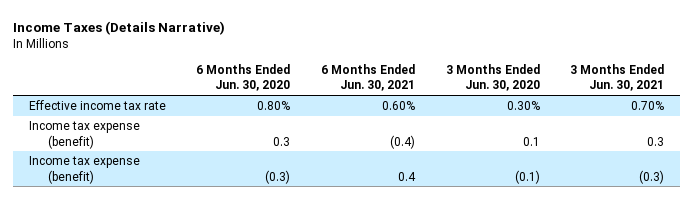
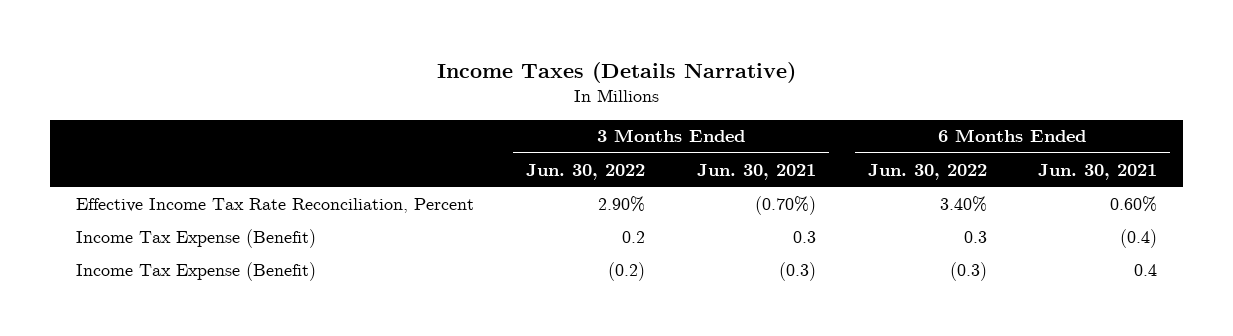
- | 6 Months Ended Jun. 30, 2020 | 6 Months Ended Jun. 30, 2021 | 3 Months Ended Jun. 30, 2020 | 3 Months Ended Jun. 30, 2021
+ | 3 Months Ended Jun. 30, 2022 | 3 Months Ended Jun. 30, 2021 | 6 Months Ended Jun. 30, 2022 | 6 Months Ended Jun. 30, 2021
- Effective income tax rate | 0.80% | 0.60% | 0.30% | 0.70%
- Income tax expense (benefit) | 0.3 | (0.4) | 0.1 | 0.3
- Income tax expense (benefit) | (0.3) | 0.4 | (0.1) | (0.3)
+ Effective Income Tax Rate Reconciliation, Percent | 2.90% | (0.70%) | 3.40% | 0.60%
+ Income Tax Expense (Benefit) | 0.2 | 0.3 | 0.3 | (0.4)
+ Income Tax Expense (Benefit) | (0.2) | (0.3) | (0.3) | 0.4

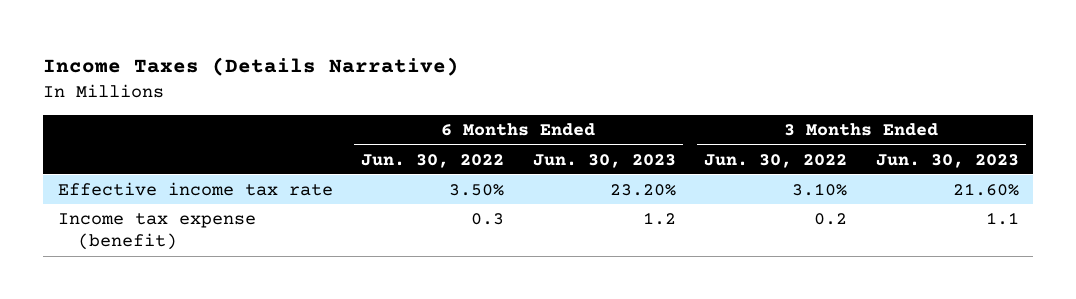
- | 3 Months Ended Jun. 30, 2022 | 3 Months Ended Jun. 30, 2021 | 6 Months Ended Jun. 30, 2022 | 6 Months Ended Jun. 30, 2021
+ | 6 Months Ended Jun. 30, 2022 | 6 Months Ended Jun. 30, 2023 | 3 Months Ended Jun. 30, 2022 | 3 Months Ended Jun. 30, 2023
- Effective Income Tax Rate Reconciliation, Percent | 2.90% | (0.70%) | 3.40% | 0.60%
- Income Tax Expense (Benefit) | 0.2 | 0.3 | 0.3 | (0.4)
- Income Tax Expense (Benefit) | (0.2) | (0.3) | (0.3) | 0.4
+ Effective income tax rate | 3.50% | 23.20% | 3.10% | 21.60%
+ Income tax expense (benefit) | 0.3 | 1.2 | 0.2 | 1.1

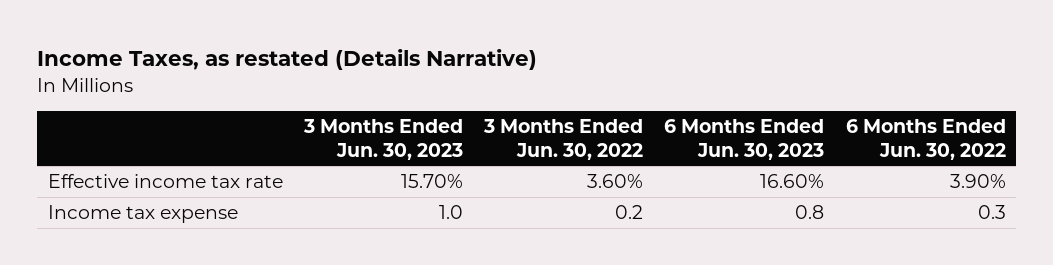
- Income Taxes (Details Narrative)
+ Income Taxes, as restated (Details Narrative)
- | 6 Months Ended Jun. 30, 2022 | 6 Months Ended Jun. 30, 2023 | 3 Months Ended Jun. 30, 2022 | 3 Months Ended Jun. 30, 2023
+ | 3 Months Ended Jun. 30, 2023 | 3 Months Ended Jun. 30, 2022 | 6 Months Ended Jun. 30, 2023 | 6 Months Ended Jun. 30, 2022
- Effective income tax rate | 3.50% | 23.20% | 3.10% | 21.60%
- Income tax expense (benefit) | 0.3 | 1.2 | 0.2 | 1.1
+ Effective income tax rate | 15.70% | 3.60% | 16.60% | 3.90%
+ Income tax expense | 1.0 | 0.2 | 0.8 | 0.3

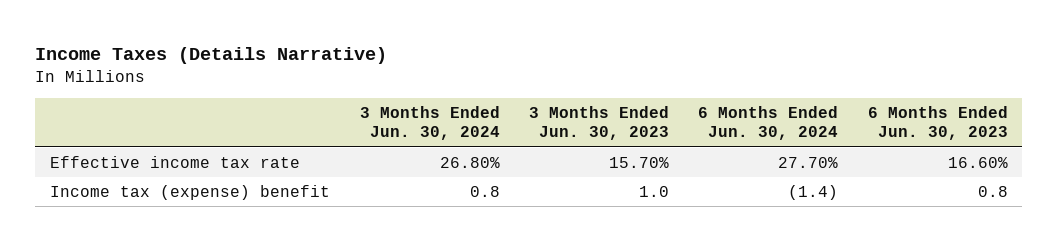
- Income Taxes, as restated (Details Narrative)
+ Income Taxes (Details Narrative)
- | 3 Months Ended Jun. 30, 2023 | 3 Months Ended Jun. 30, 2022 | 6 Months Ended Jun. 30, 2023 | 6 Months Ended Jun. 30, 2022
+ | 3 Months Ended Jun. 30, 2024 | 3 Months Ended Jun. 30, 2023 | 6 Months Ended Jun. 30, 2024 | 6 Months Ended Jun. 30, 2023
- Income tax expense | 1.0 | 0.2 | 0.8 | 0.3
+ Income tax (expense) benefit | 0.8 | 1.0 | (1.4) | 0.8

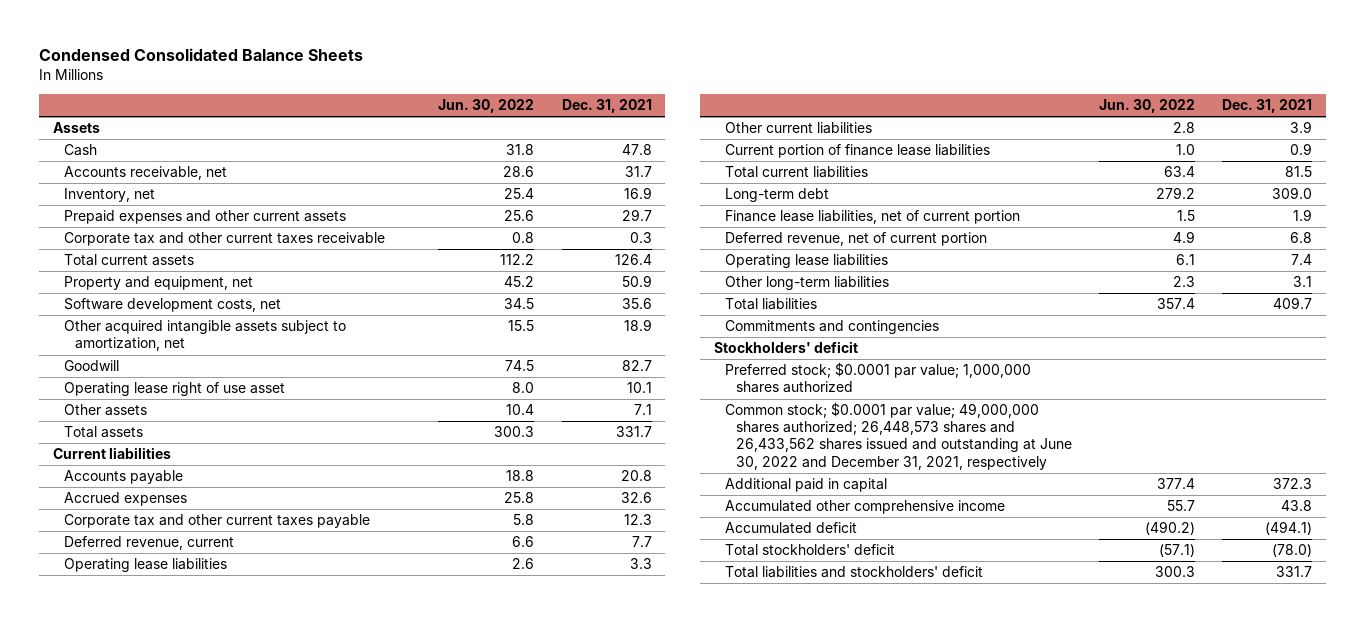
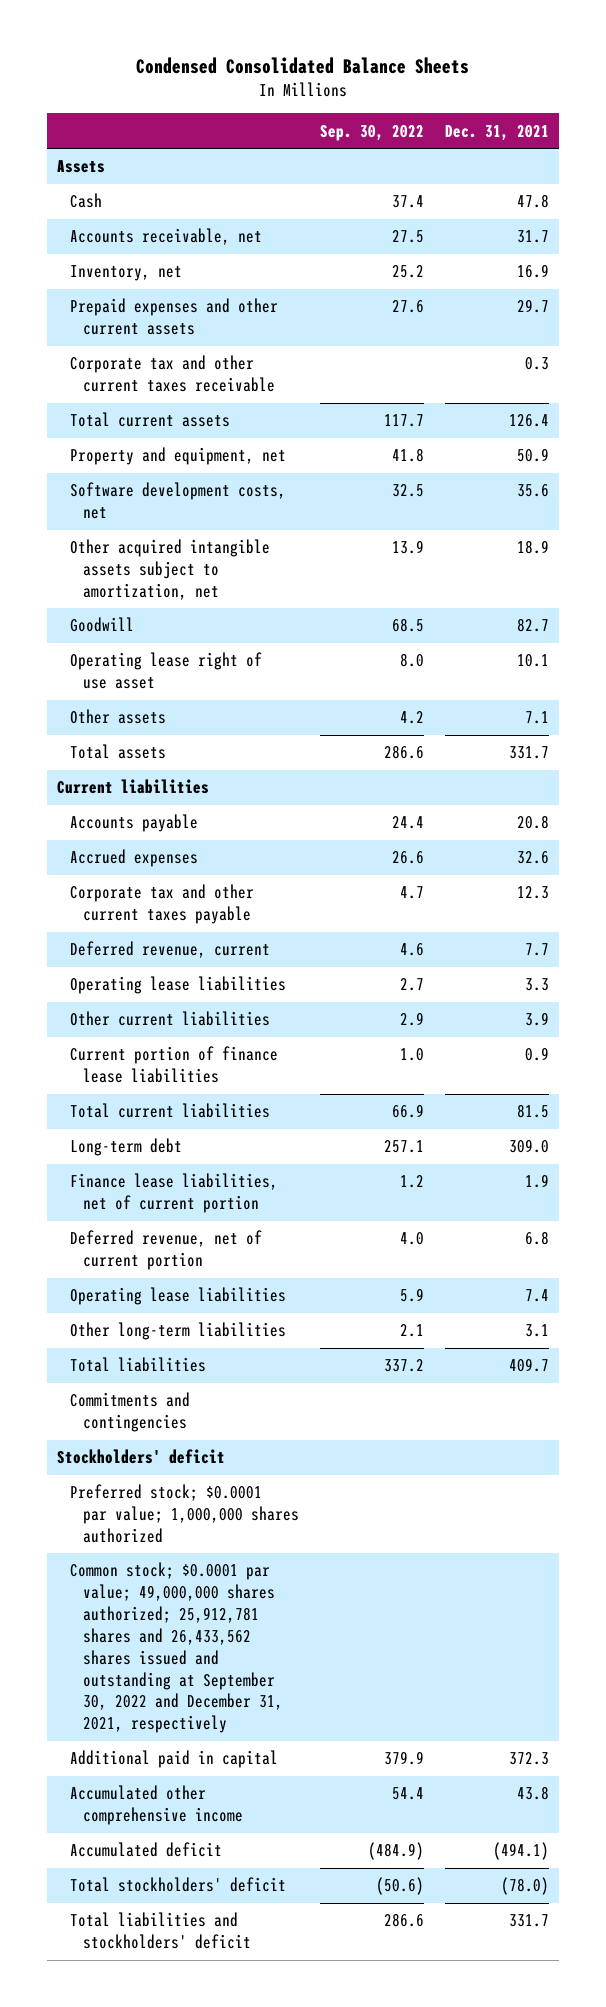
- | Jun. 30, 2022 | Dec. 31, 2021
+ | Sep. 30, 2022 | Dec. 31, 2021
- Common stock; $0.0001 par value; 49,000,000 shares authorized; 26,448,573 shares and 26,433,562 shares issued and outstanding at June 30, 2022 and December 31, 2021, respectively
+ Common stock; $0.0001 par value; 49,000,000 shares authorized; 25,912,781 shares and 26,433,562 shares issued and outstanding at September 30, 2022 and December 31, 2021, respectively

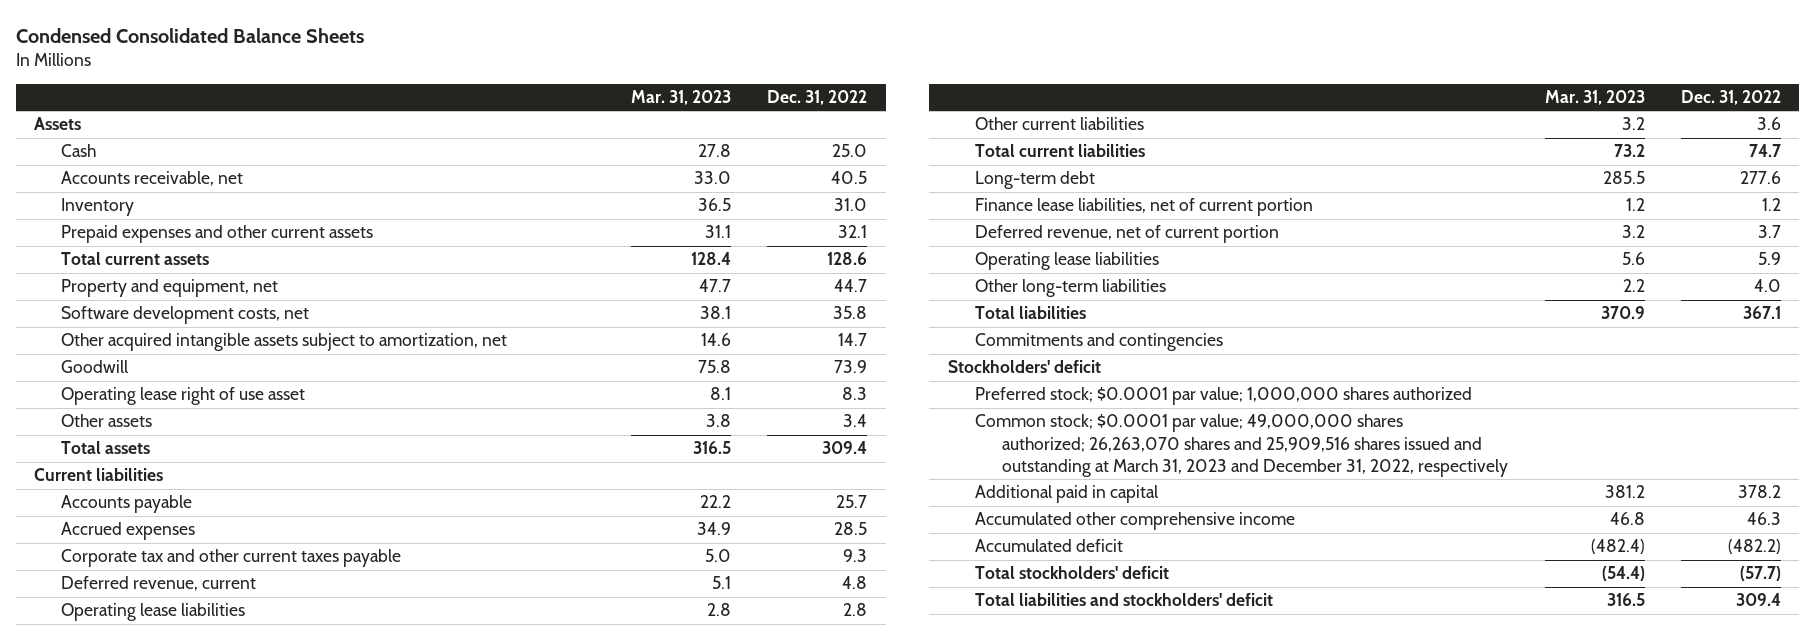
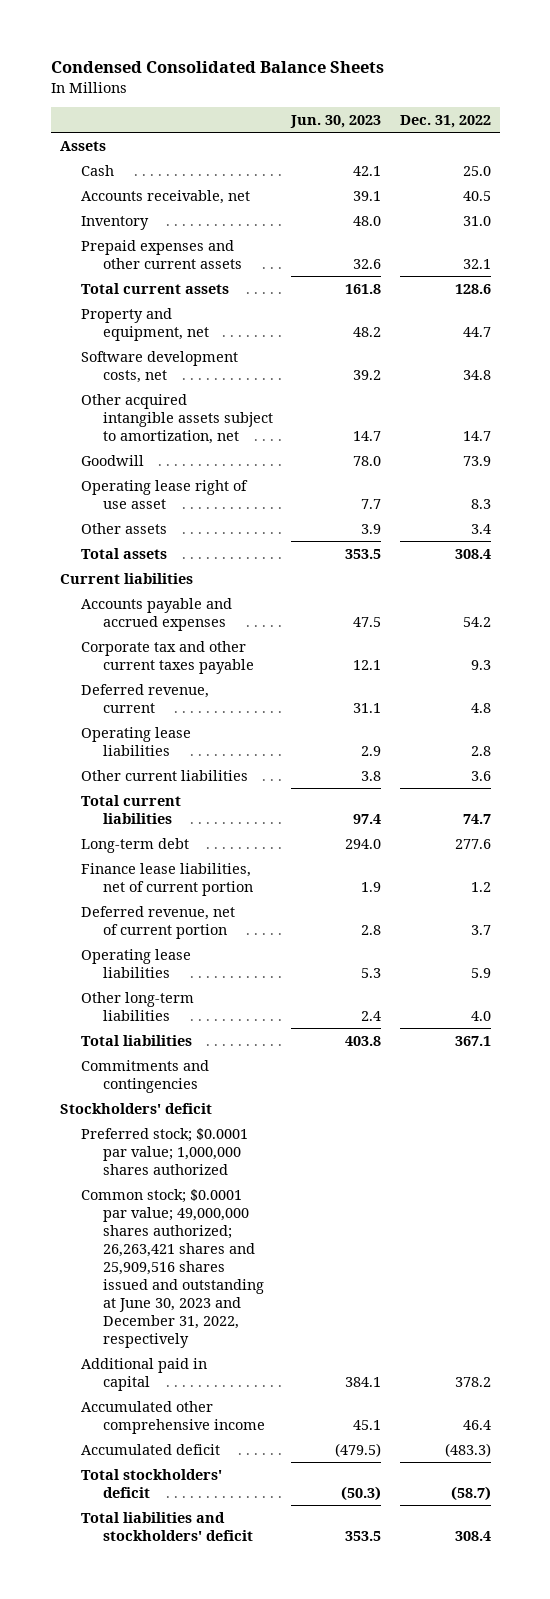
- | Mar. 31, 2023 | Dec. 31, 2022
+ | Jun. 30, 2023 | Dec. 31, 2022
- Software development costs, net | 38.1 | 35.8
+ Software development costs, net | 39.2 | 34.8
- Total assets | 316.5 | 309.4
+ Total assets | 353.5 | 308.4
- Accounts payable | 22.2 | 25.7
- Accrued expenses | 34.9 | 28.5
+ Accounts payable and accrued expenses | 47.5 | 54.2
- Common stock; $0.0001 par value; 49,000,000 shares authorized; 26,263,070 shares and 25,909,516 shares issued and outstanding at March 31, 2023 and December 31, 2022, respectively
+ Common stock; $0.0001 par value; 49,000,000 shares authorized; 26,263,421 shares and 25,909,516 shares issued and outstanding at June 30, 2023 and December 31, 2022, respectively
- Accumulated other comprehensive income | 46.8 | 46.3
- Accumulated deficit | (482.4) | (482.2)
- Total stockholders' deficit | (54.4) | (57.7)
- Total liabilities and stockholders' deficit | 316.5 | 309.4
+ Accumulated other comprehensive income | 45.1 | 46.4
+ Accumulated deficit | (479.5) | (483.3)
+ Total stockholders' deficit | (50.3) | (58.7)
+ Total liabilities and stockholders' deficit | 353.5 | 308.4

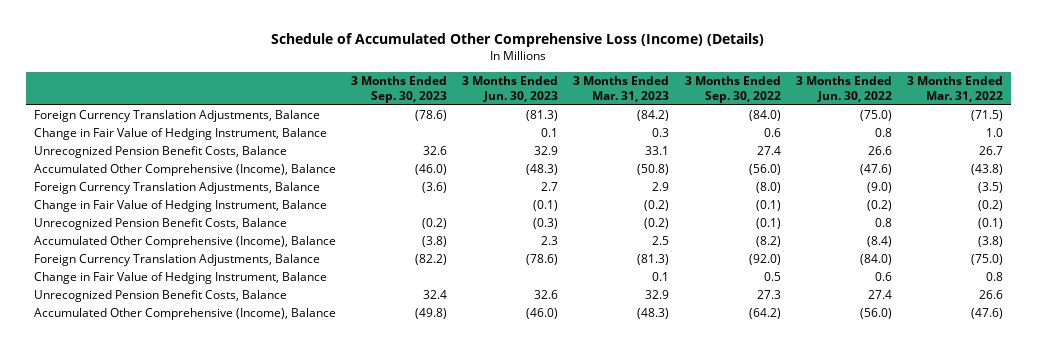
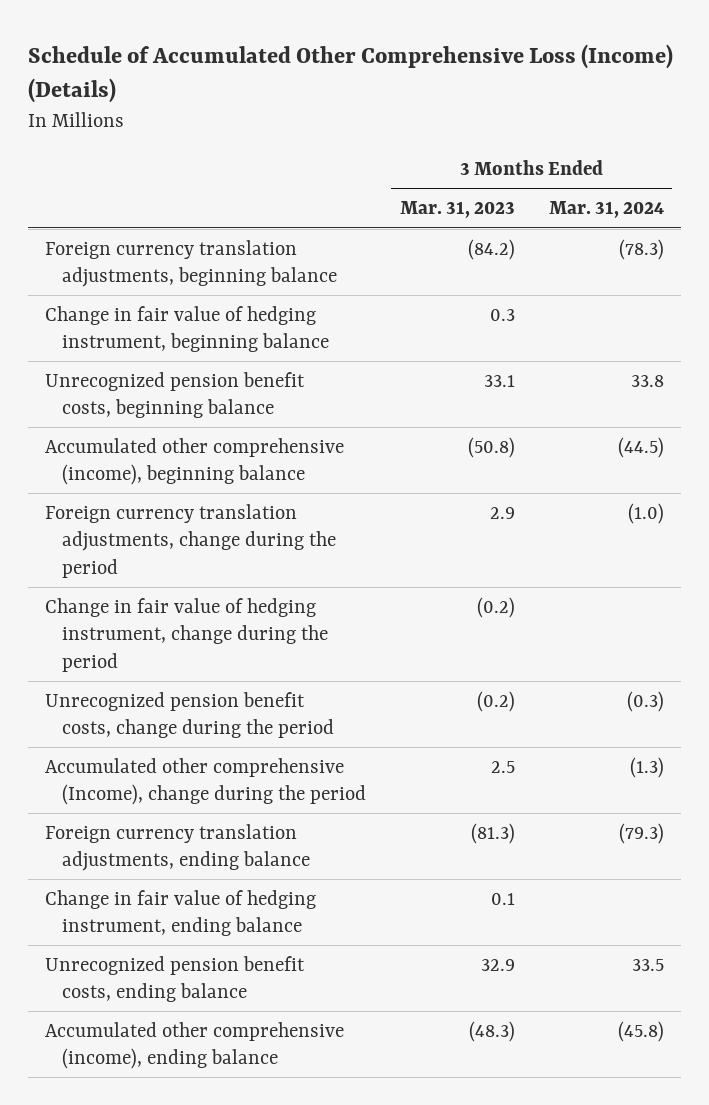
- | 3 Months Ended Sep. 30, 2023 | 3 Months Ended Jun. 30, 2023 | 3 Months Ended Mar. 31, 2023 | 3 Months Ended Sep. 30, 2022 | 3 Months Ended Jun. 30, 2022 | 3 Months Ended Mar. 31, 2022
+ | 3 Months Ended Mar. 31, 2023 | 3 Months Ended Mar. 31, 2024
- Foreign Currency Translation Adjustments, Balance | (78.6) | (81.3) | (84.2) | (84.0) | (75.0) | (71.5)
- Change in Fair Value of Hedging Instrument, Balance | | 0.1 | 0.3 | 0.6 | 0.8 | 1.0
- Unrecognized Pension Benefit Costs, Balance | 32.6 | 32.9 | 33.1 | 27.4 | 26.6 | 26.7
- Accumulated Other Comprehensive (Income), Balance | (46.0) | (48.3) | (50.8) | (56.0) | (47.6) | (43.8)
- Foreign Currency Translation Adjustments, Balance | (3.6) | 2.7 | 2.9 | (8.0) | (9.0) | (3.5)
- Change in Fair Value of Hedging Instrument, Balance | | (0.1) | (0.2) | (0.1) | (0.2) | (0.2)
- Unrecognized Pension Benefit Costs, Balance | (0.2) | (0.3) | (0.2) | (0.1) | 0.8 | (0.1)
- Accumulated Other Comprehensive (Income), Balance | (3.8) | 2.3 | 2.5 | (8.2) | (8.4) | (3.8)
- Foreign Currency Translation Adjustments, Balance | (82.2) | (78.6) | (81.3) | (92.0) | (84.0) | (75.0)
- Change in Fair Value of Hedging Instrument, Balance | | | 0.1 | 0.5 | 0.6 | 0.8
- Unrecognized Pension Benefit Costs, Balance | 32.4 | 32.6 | 32.9 | 27.3 | 27.4 | 26.6
- Accumulated Other Comprehensive (Income), Balance | (49.8) | (46.0) | (48.3) | (64.2) | (56.0) | (47.6)
+ Foreign currency translation adjustments, beginning balance | (84.2) | (78.3)
+ Change in fair value of hedging instrument, beginning balance | 0.3 |
+ Unrecognized pension benefit costs, beginning balance | 33.1 | 33.8
+ Accumulated other comprehensive (income), beginning balance | (50.8) | (44.5)
+ Foreign currency translation adjustments, change during the period | 2.9 | (1.0)
+ Change in fair value of hedging instrument, change during the period | (0.2) |
+ Unrecognized pension benefit costs, change during the period | (0.2) | (0.3)
+ Accumulated other comprehensive (Income), change during the period | 2.5 | (1.3)
+ Foreign currency translation adjustments, ending balance | (81.3) | (79.3)
+ Change in fair value of hedging instrument, ending balance | 0.1 |
+ Unrecognized pension benefit costs, ending balance | 32.9 | 33.5
+ Accumulated other comprehensive (income), ending balance | (48.3) | (45.8)

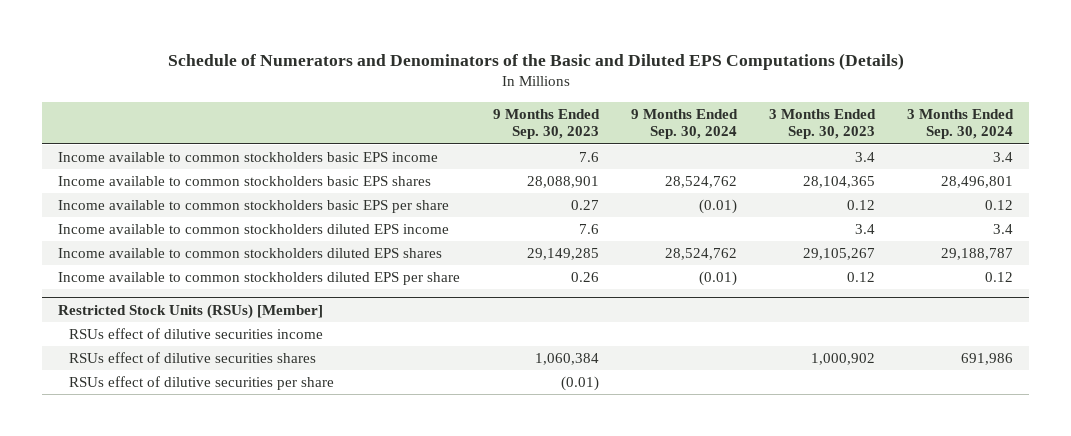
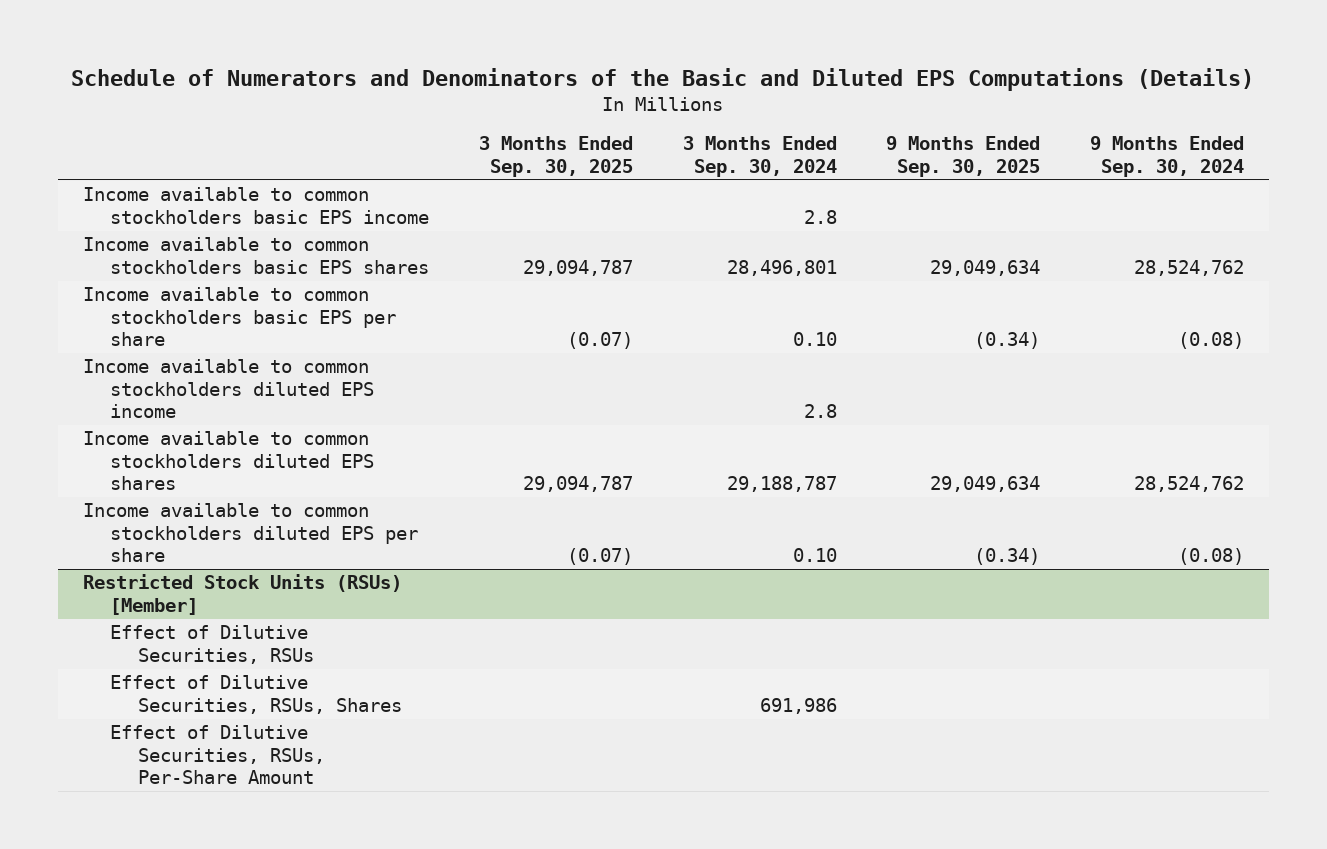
- | 9 Months Ended Sep. 30, 2023 | 9 Months Ended Sep. 30, 2024 | 3 Months Ended Sep. 30, 2023 | 3 Months Ended Sep. 30, 2024
+ | 3 Months Ended Sep. 30, 2025 | 3 Months Ended Sep. 30, 2024 | 9 Months Ended Sep. 30, 2025 | 9 Months Ended Sep. 30, 2024
- Income available to common stockholders basic EPS income | 7.6 | | 3.4 | 3.4
+ Income available to common stockholders basic EPS income | | 2.8 | |
- Income available to common stockholders basic EPS per share | 0.27 | (0.01) | 0.12 | 0.12
- Income available to common stockholders diluted EPS income | 7.6 | | 3.4 | 3.4
+ Income available to common stockholders basic EPS per share | (0.07) | 0.10 | (0.34) | (0.08)
+ Income available to common stockholders diluted EPS income | | 2.8 | |
- Income available to common stockholders diluted EPS per share | 0.26 | (0.01) | 0.12 | 0.12
+ Income available to common stockholders diluted EPS per share | (0.07) | 0.10 | (0.34) | (0.08)
@ Restricted Stock Units (RSUs) [Member]
- RSUs effect of dilutive securities income
- RSUs effect of dilutive securities shares | 1,060,384 | | 1,000,902 | 691,986
- RSUs effect of dilutive securities per share | (0.01) | | |
+ Effect of Dilutive Securities, RSUs
+ Effect of Dilutive Securities, RSUs, Shares | | 691,986 | |
+ Effect of Dilutive Securities, RSUs, Per-Share Amount

